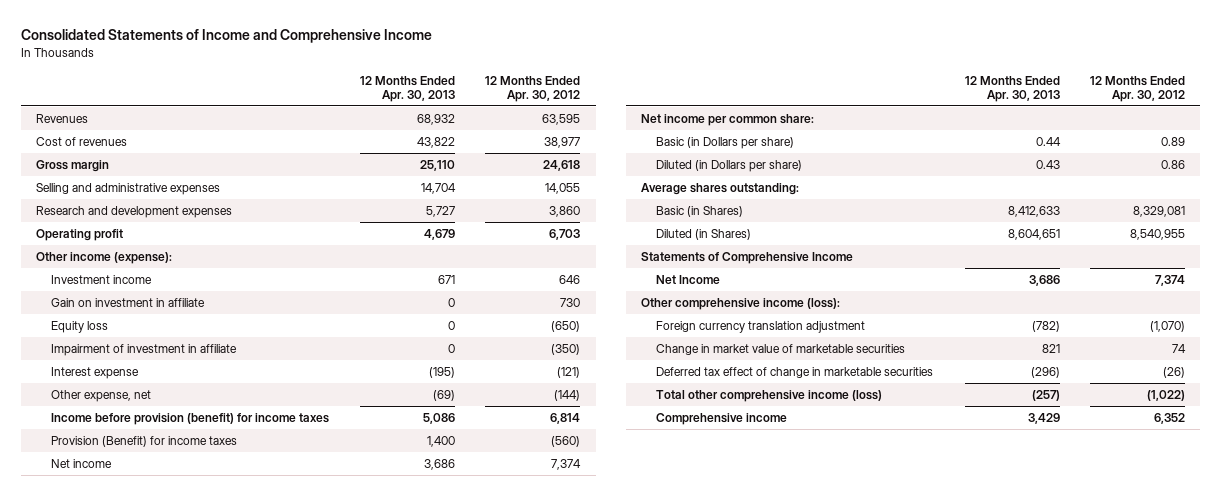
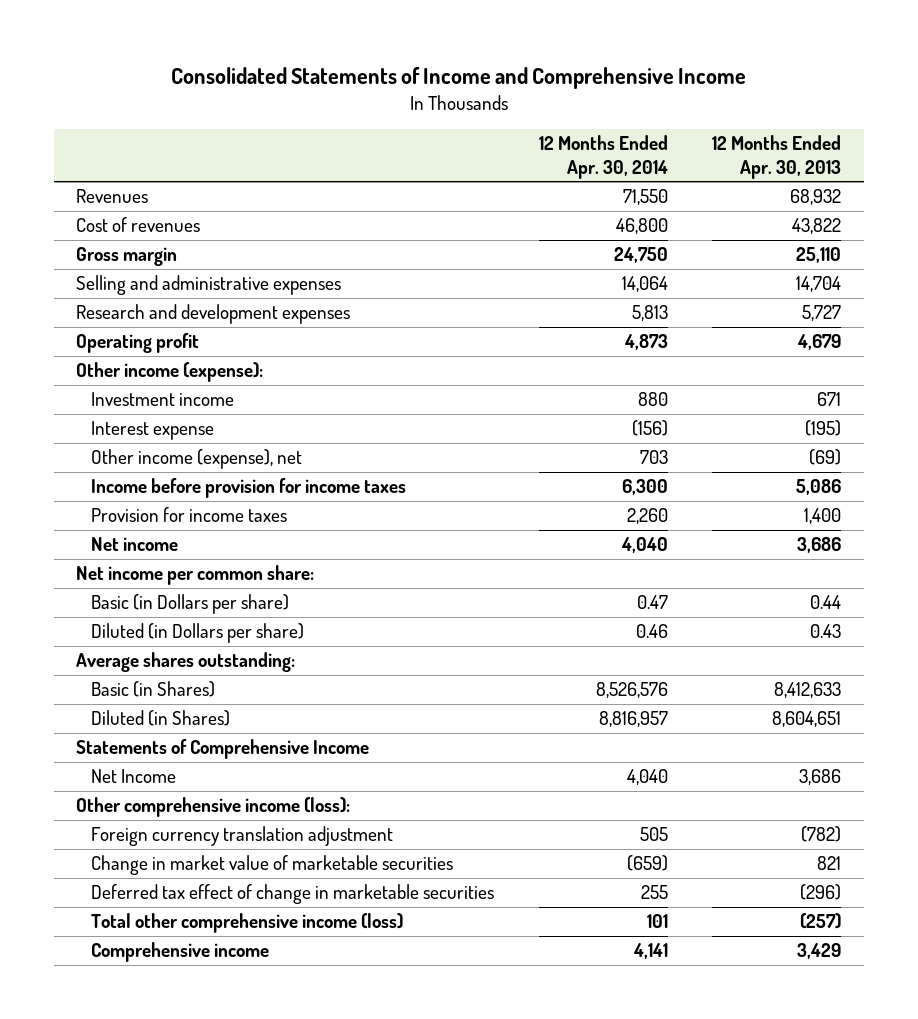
- | 12 Months Ended Apr. 30, 2013 | 12 Months Ended Apr. 30, 2012
+ | 12 Months Ended Apr. 30, 2014 | 12 Months Ended Apr. 30, 2013
- Gain on investment in affiliate | 0 | 730
- Equity loss | 0 | (650)
- Impairment of investment in affiliate | 0 | (350)
- Other expense, net | (69) | (144)
- Income before provision (benefit) for income taxes | 5,086 | 6,814
- Provision (Benefit) for income taxes | 1,400 | (560)
+ Other income (expense), net | 703 | (69)
+ Income before provision for income taxes | 6,300 | 5,086
+ Provision for income taxes | 2,260 | 1,400

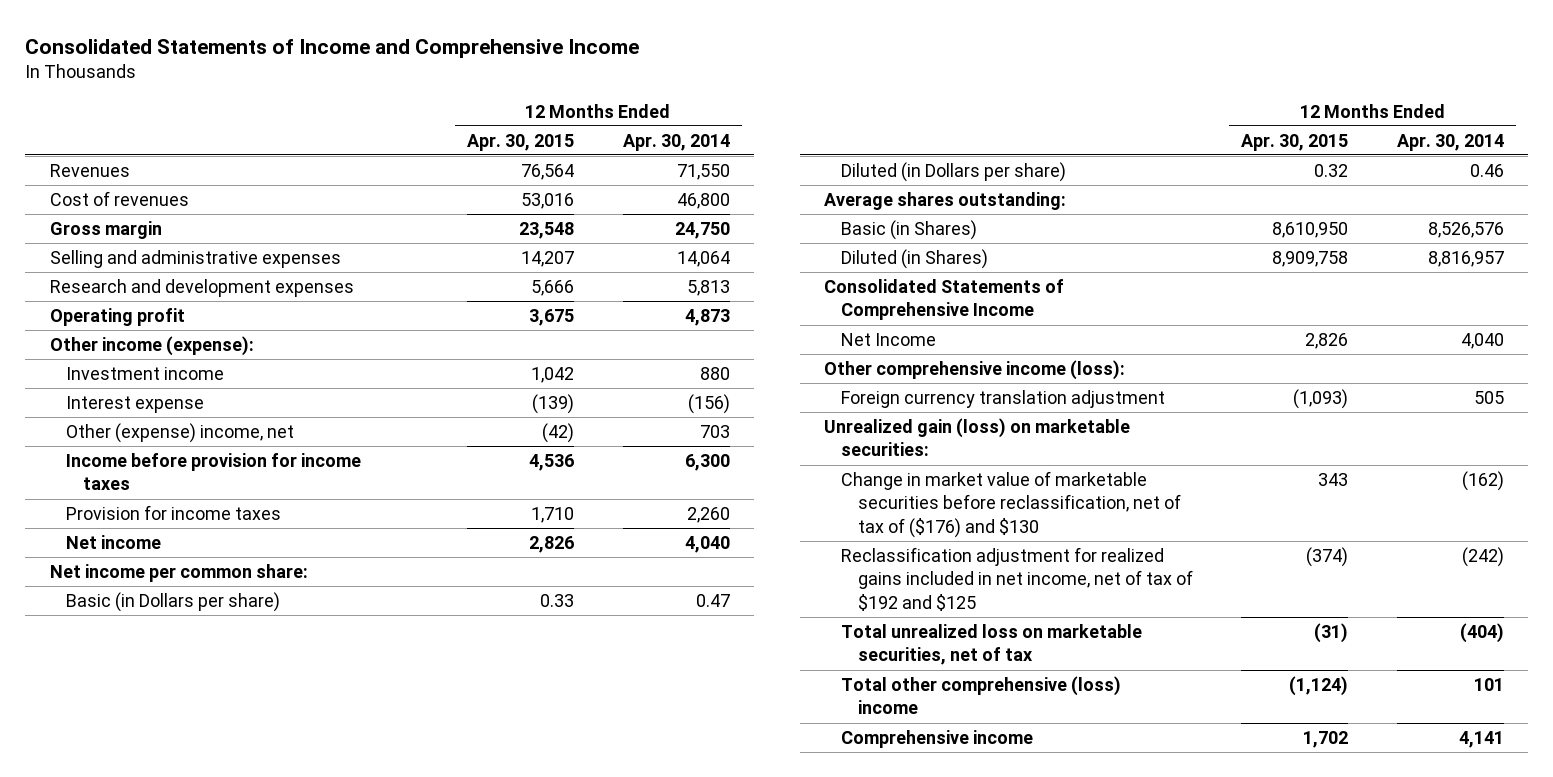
- | 12 Months Ended Apr. 30, 2014 | 12 Months Ended Apr. 30, 2013
+ | 12 Months Ended Apr. 30, 2015 | 12 Months Ended Apr. 30, 2014
- Other income (expense), net | 703 | (69)
+ Other (expense) income, net | (42) | 703
- Statements of Comprehensive Income
+ Consolidated Statements of Comprehensive Income
- Change in market value of marketable securities | (659) | 821
- Deferred tax effect of change in marketable securities | 255 | (296)
- Total other comprehensive income (loss) | 101 | (257)
+ Unrealized gain (loss) on marketable securities:
+ Change in market value of marketable securities before reclassification, net of tax of ($176) and $130 | 343 | (162)
+ Reclassification adjustment for realized gains included in net income, net of tax of $192 and $125 | (374) | (242)
+ Total unrealized loss on marketable securities, net of tax | (31) | (404)
+ Total other comprehensive (loss) income | (1,124) | 101

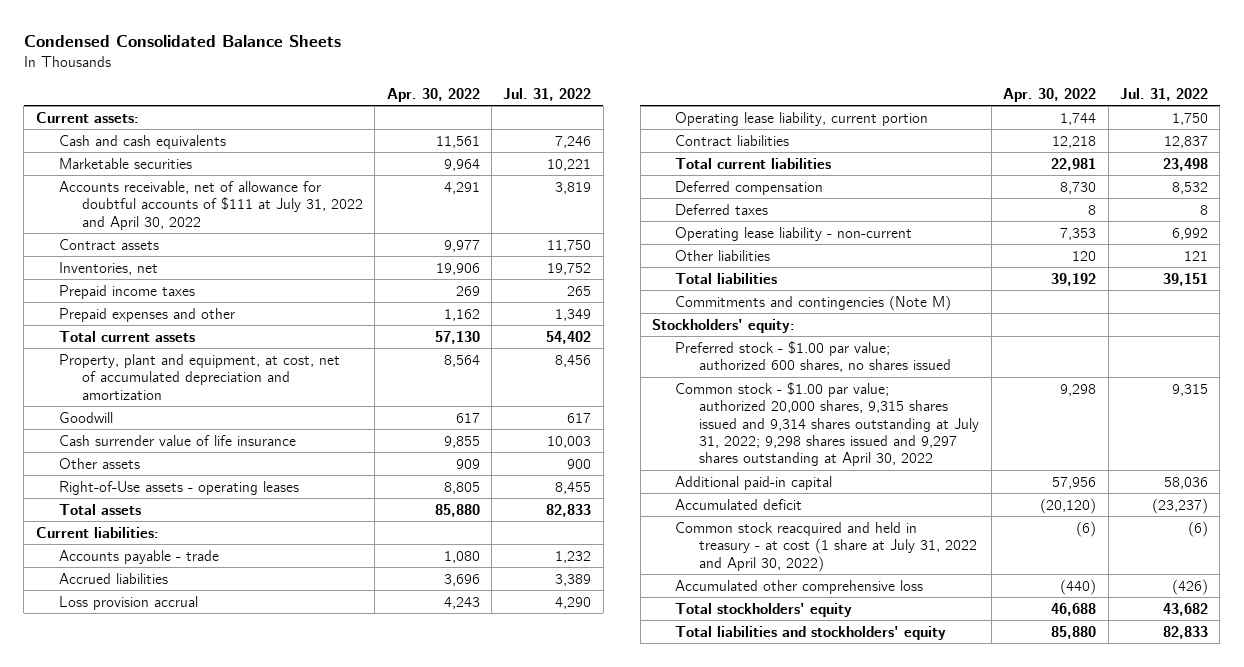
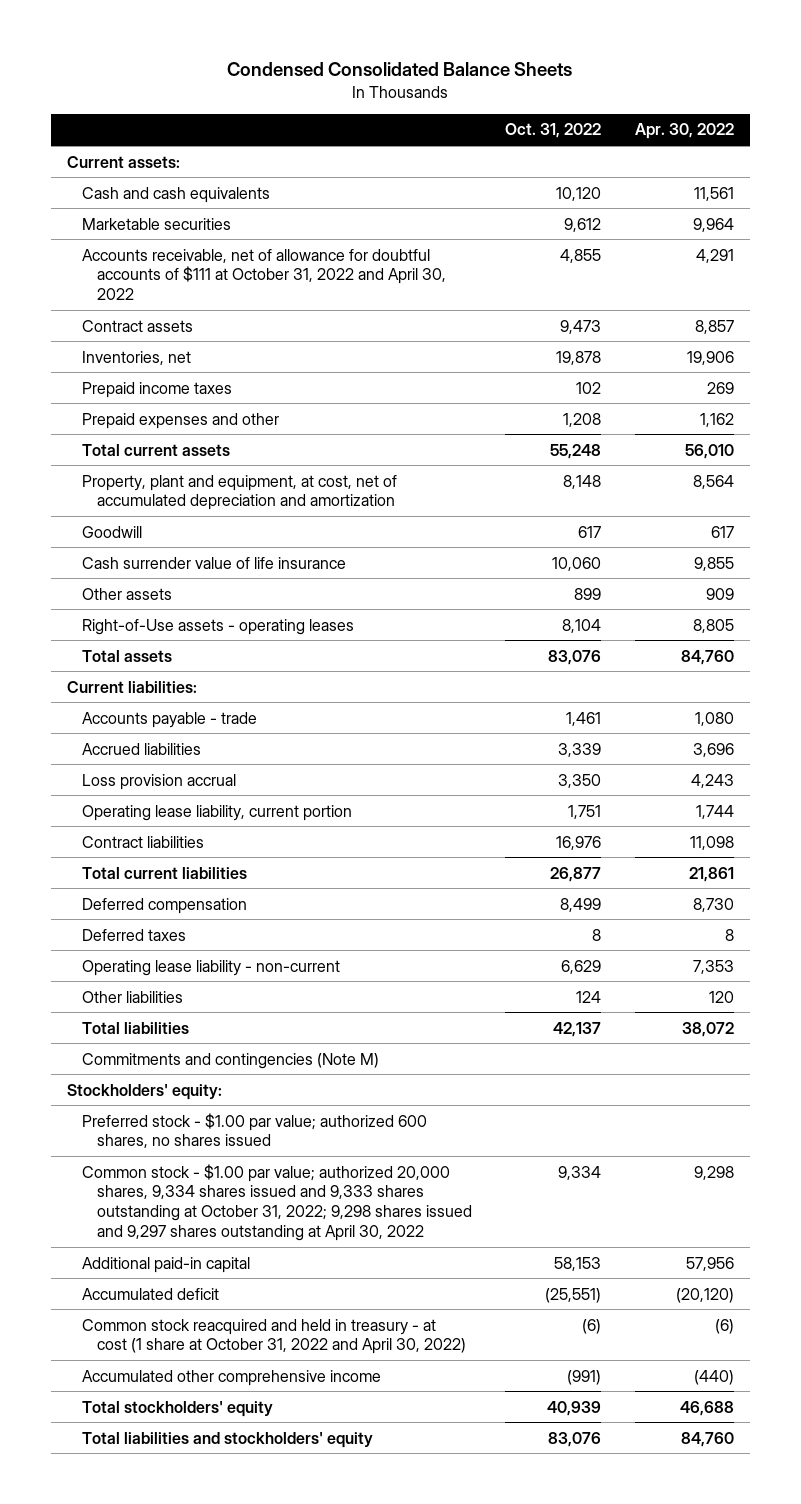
- | Apr. 30, 2022 | Jul. 31, 2022
+ | Oct. 31, 2022 | Apr. 30, 2022
- Accounts receivable, net of allowance for doubtful accounts of $111 at July 31, 2022 and April 30, 2022 | 4,291 | 3,819
- Contract assets | 9,977 | 11,750
+ Accounts receivable, net of allowance for doubtful accounts of $111 at October 31, 2022 and April 30, 2022 | 4,855 | 4,291
+ Contract assets | 9,473 | 8,857
- Total current assets | 57,130 | 54,402
+ Total current assets | 55,248 | 56,010
- Total assets | 85,880 | 82,833
+ Total assets | 83,076 | 84,760
- Contract liabilities | 12,218 | 12,837
- Total current liabilities | 22,981 | 23,498
+ Contract liabilities | 16,976 | 11,098
+ Total current liabilities | 26,877 | 21,861
- Total liabilities | 39,192 | 39,151
+ Total liabilities | 42,137 | 38,072
- Common stock - $1.00 par value; authorized 20,000 shares, 9,315 shares issued and 9,314 shares outstanding at July 31, 2022; 9,298 shares issued and 9,297 shares outstanding at April 30, 2022 | 9,298 | 9,315
+ Common stock - $1.00 par value; authorized 20,000 shares, 9,334 shares issued and 9,333 shares outstanding at October 31, 2022; 9,298 shares issued and 9,297 shares outstanding at April 30, 2022 | 9,334 | 9,298
- Common stock reacquired and held in treasury - at cost (1 share at July 31, 2022 and April 30, 2022) | (6) | (6)
- Accumulated other comprehensive loss | (440) | (426)
+ Common stock reacquired and held in treasury - at cost (1 share at October 31, 2022 and April 30, 2022) | (6) | (6)
+ Accumulated other comprehensive income | (991) | (440)
- Total liabilities and stockholders' equity | 85,880 | 82,833
+ Total liabilities and stockholders' equity | 83,076 | 84,760

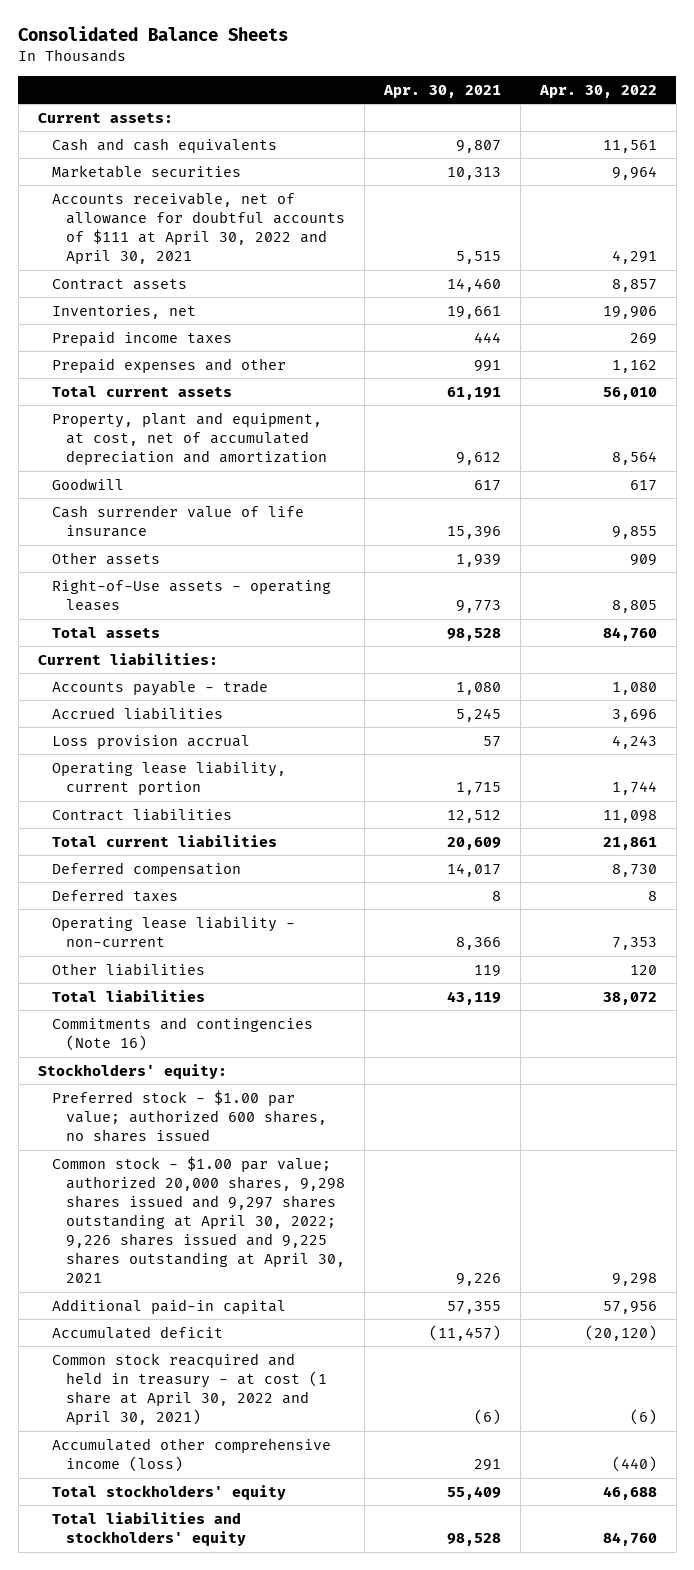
- Condensed Consolidated Balance Sheets
+ Consolidated Balance Sheets
- | Oct. 31, 2022 | Apr. 30, 2022
+ | Apr. 30, 2021 | Apr. 30, 2022
- Accounts receivable, net of allowance for doubtful accounts of $111 at October 31, 2022 and April 30, 2022 | 4,855 | 4,291
+ Accounts receivable, net of allowance for doubtful accounts of $111 at April 30, 2022 and April 30, 2021 | 5,515 | 4,291
- Commitments and contingencies (Note M)
+ Commitments and contingencies (Note 16)
- Common stock - $1.00 par value; authorized 20,000 shares, 9,334 shares issued and 9,333 shares outstanding at October 31, 2022; 9,298 shares issued and 9,297 shares outstanding at April 30, 2022 | 9,334 | 9,298
+ Common stock - $1.00 par value; authorized 20,000 shares, 9,298 shares issued and 9,297 shares outstanding at April 30, 2022; 9,226 shares issued and 9,225 shares outstanding at April 30, 2021 | 9,226 | 9,298
- Common stock reacquired and held in treasury - at cost (1 share at October 31, 2022 and April 30, 2022) | (6) | (6)
- Accumulated other comprehensive income | (991) | (440)
+ Common stock reacquired and held in treasury - at cost (1 share at April 30, 2022 and April 30, 2021) | (6) | (6)
+ Accumulated other comprehensive income (loss) | 291 | (440)

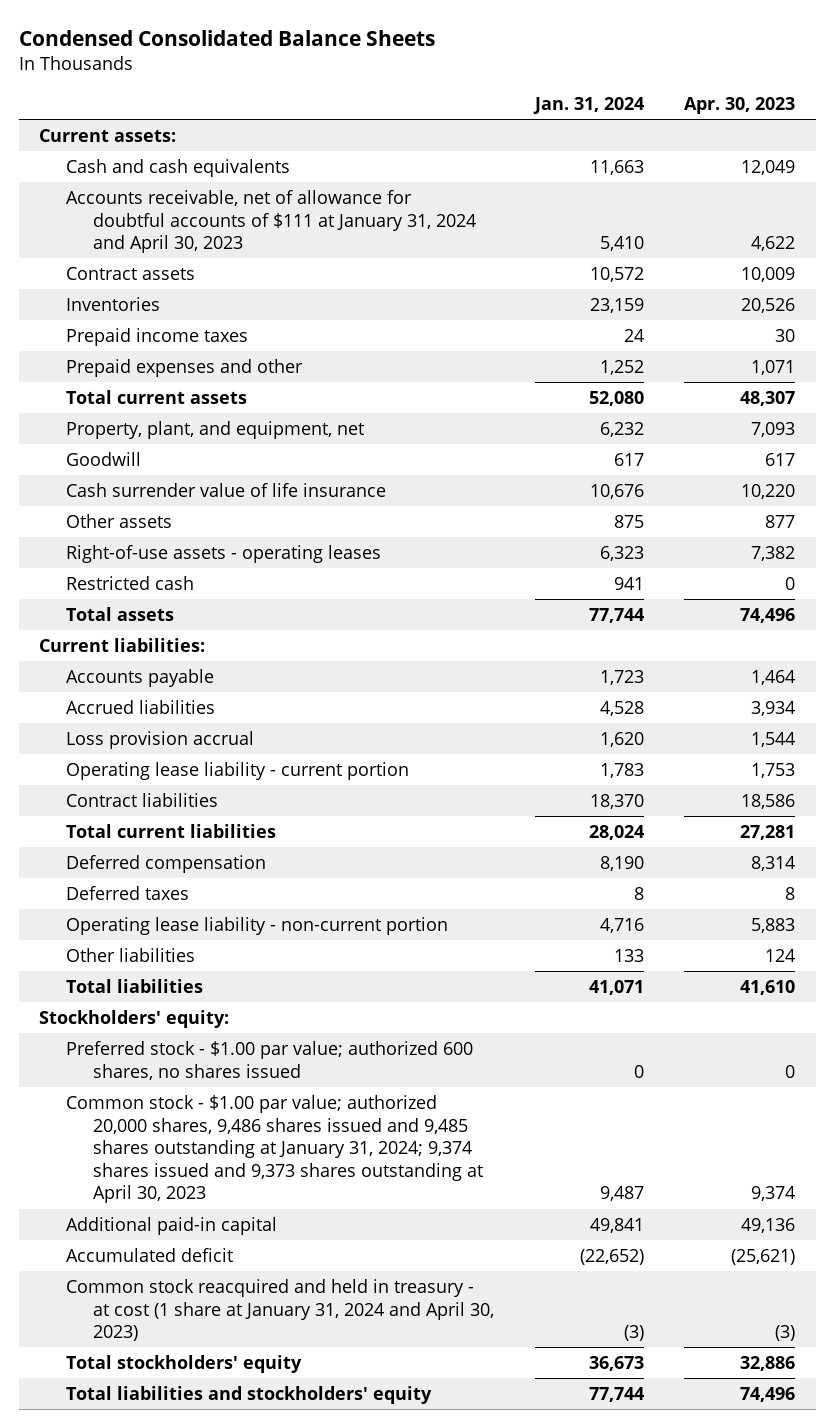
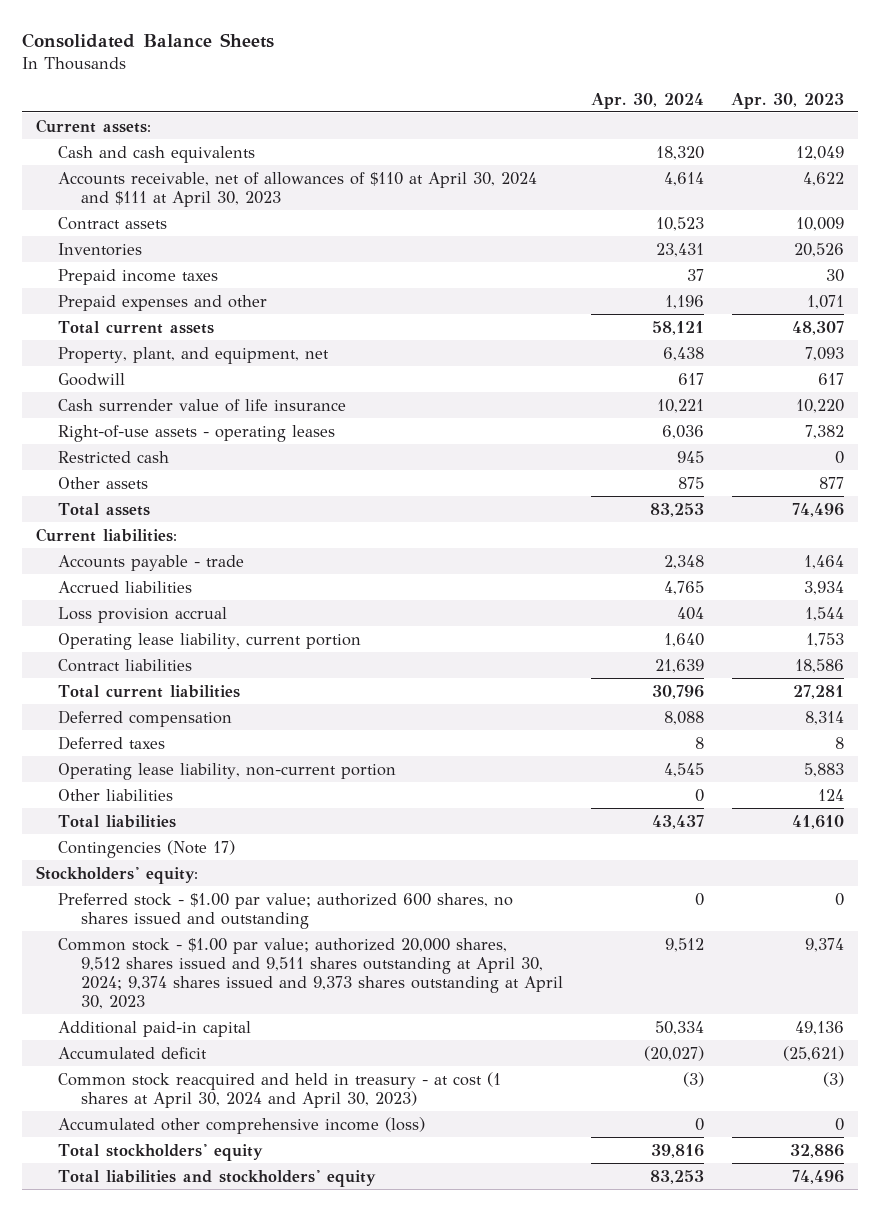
- Condensed Consolidated Balance Sheets
+ Consolidated Balance Sheets
- | Jan. 31, 2024 | Apr. 30, 2023
+ | Apr. 30, 2024 | Apr. 30, 2023
- Accounts receivable, net of allowance for doubtful accounts of $111 at January 31, 2024 and April 30, 2023 | 5,410 | 4,622
+ Accounts receivable, net of allowances of $110 at April 30, 2024 and $111 at April 30, 2023 | 4,614 | 4,622
moved down: Other assets | 875 | 877
- Accounts payable | 1,723 | 1,464
+ Accounts payable - trade | 2,348 | 1,464
- Operating lease liability - current portion | 1,783 | 1,753
+ Operating lease liability, current portion | 1,640 | 1,753
- Operating lease liability - non-current portion | 4,716 | 5,883
+ Operating lease liability, non-current portion | 4,545 | 5,883
+ Contingencies (Note 17)
- Preferred stock - $1.00 par value; authorized 600 shares, no shares issued | 0 | 0
- Common stock - $1.00 par value; authorized 20,000 shares, 9,486 shares issued and 9,485 shares outstanding at January 31, 2024; 9,374 shares issued and 9,373 shares outstanding at April 30, 2023 | 9,487 | 9,374
+ Preferred stock - $1.00 par value; authorized 600 shares, no shares issued and outstanding | 0 | 0
+ Common stock - $1.00 par value; authorized 20,000 shares, 9,512 shares issued and 9,511 shares outstanding at April 30, 2024; 9,374 shares issued and 9,373 shares outstanding at April 30, 2023 | 9,512 | 9,374
- Common stock reacquired and held in treasury - at cost (1 share at January 31, 2024 and April 30, 2023) | (3) | (3)
+ Common stock reacquired and held in treasury - at cost (1 shares at April 30, 2024 and April 30, 2023) | (3) | (3)
+ Accumulated other comprehensive income (loss) | 0 | 0

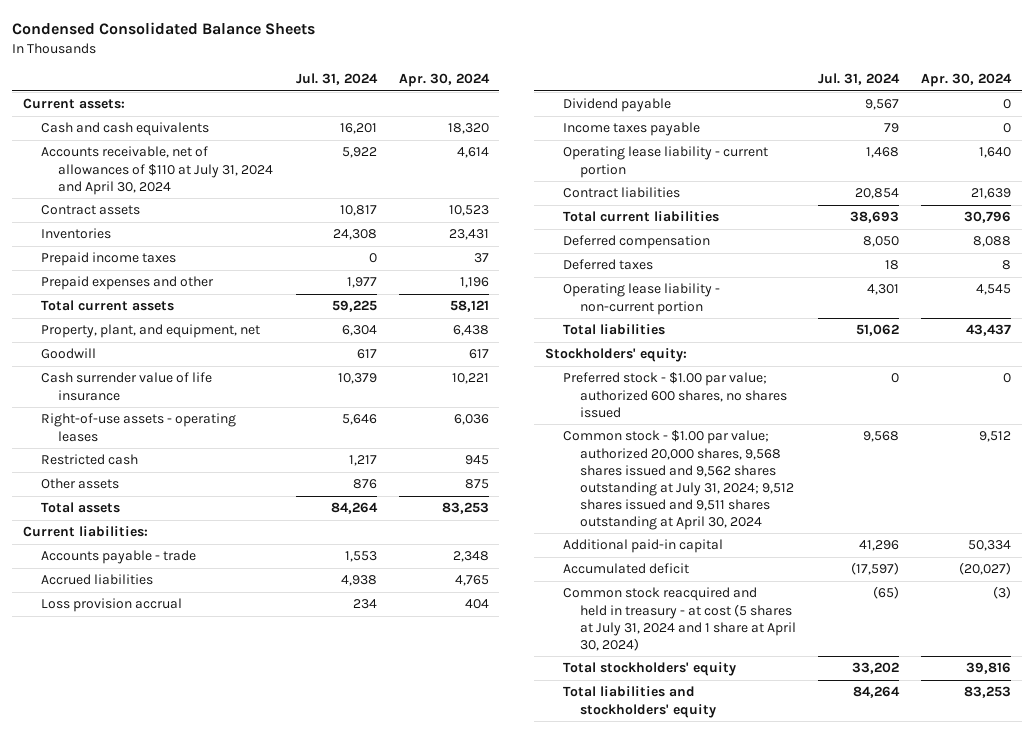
- Consolidated Balance Sheets
+ Condensed Consolidated Balance Sheets
- | Apr. 30, 2024 | Apr. 30, 2023
+ | Jul. 31, 2024 | Apr. 30, 2024
- Accounts receivable, net of allowances of $110 at April 30, 2024 and $111 at April 30, 2023 | 4,614 | 4,622
+ Accounts receivable, net of allowances of $110 at July 31, 2024 and April 30, 2024 | 5,922 | 4,614
- Operating lease liability, current portion | 1,640 | 1,753
+ Dividend payable | 9,567 | 0
+ Income taxes payable | 79 | 0
+ Operating lease liability - current portion | 1,468 | 1,640
- Operating lease liability, non-current portion | 4,545 | 5,883
- Other liabilities | 0 | 124
+ Operating lease liability - non-current portion | 4,301 | 4,545
- Contingencies (Note 17)
- Preferred stock - $1.00 par value; authorized 600 shares, no shares issued and outstanding | 0 | 0
- Common stock - $1.00 par value; authorized 20,000 shares, 9,512 shares issued and 9,511 shares outstanding at April 30, 2024; 9,374 shares issued and 9,373 shares outstanding at April 30, 2023 | 9,512 | 9,374
+ Preferred stock - $1.00 par value; authorized 600 shares, no shares issued | 0 | 0
+ Common stock - $1.00 par value; authorized 20,000 shares, 9,568 shares issued and 9,562 shares outstanding at July 31, 2024; 9,512 shares issued and 9,511 shares outstanding at April 30, 2024 | 9,568 | 9,512
- Common stock reacquired and held in treasury - at cost (1 shares at April 30, 2024 and April 30, 2023) | (3) | (3)
- Accumulated other comprehensive income (loss) | 0 | 0
+ Common stock reacquired and held in treasury - at cost (5 shares at July 31, 2024 and 1 share at April 30, 2024) | (65) | (3)

